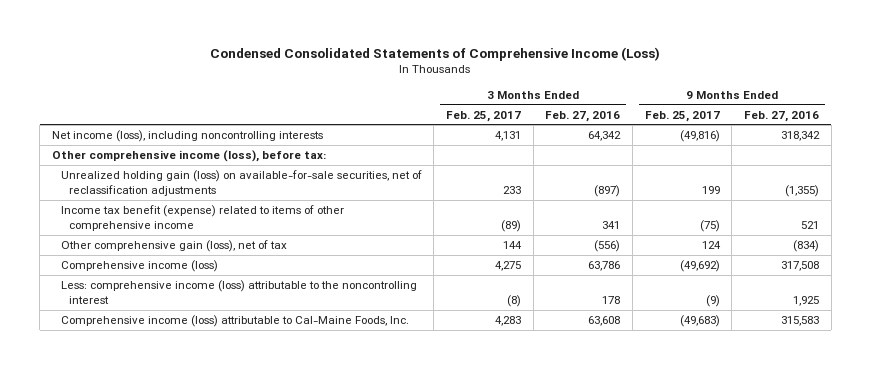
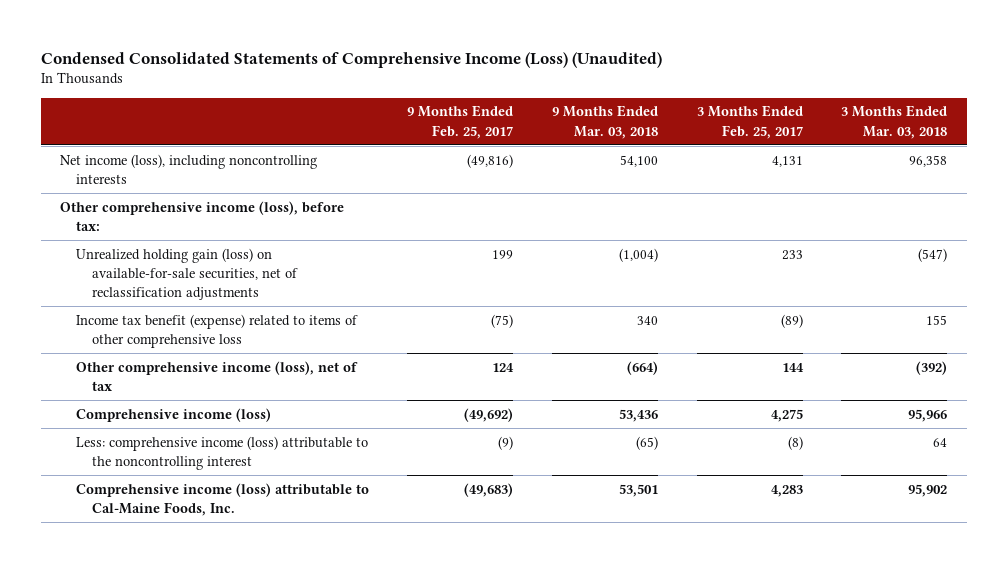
- Condensed Consolidated Statements of Comprehensive Income (Loss)
+ Condensed Consolidated Statements of Comprehensive Income (Loss) (Unaudited)
- | 3 Months Ended Feb. 25, 2017 | 3 Months Ended Feb. 27, 2016 | 9 Months Ended Feb. 25, 2017 | 9 Months Ended Feb. 27, 2016
+ | 9 Months Ended Feb. 25, 2017 | 9 Months Ended Mar. 03, 2018 | 3 Months Ended Feb. 25, 2017 | 3 Months Ended Mar. 03, 2018
- Income tax benefit (expense) related to items of other comprehensive income | (89) | 341 | (75) | 521
- Other comprehensive gain (loss), net of tax | 144 | (556) | 124 | (834)
+ Income tax benefit (expense) related to items of other comprehensive loss | (75) | 340 | (89) | 155
+ Other comprehensive income (loss), net of tax | 124 | (664) | 144 | (392)

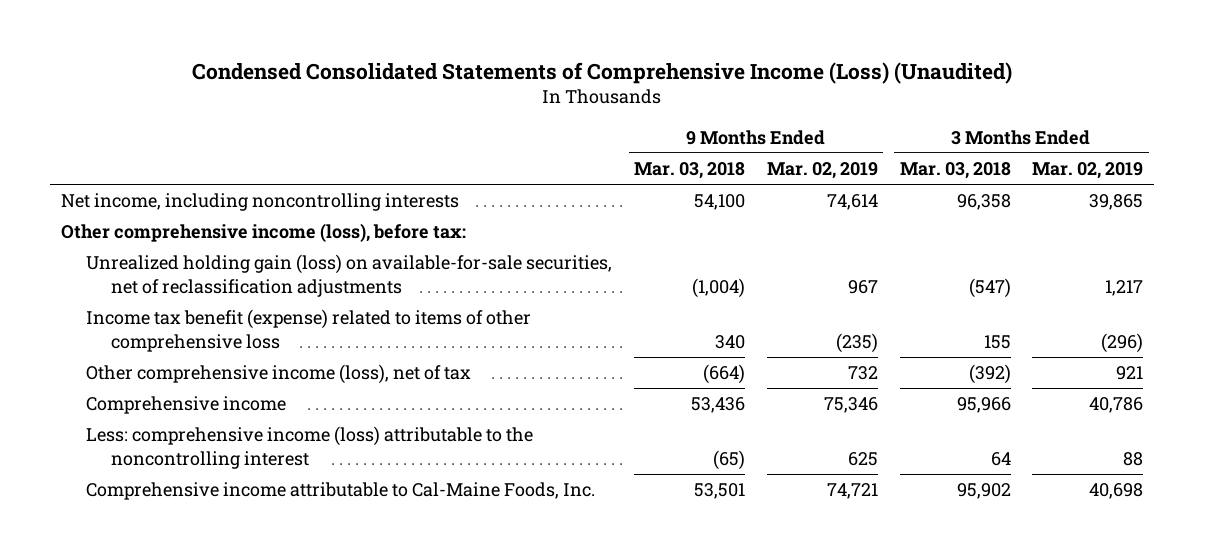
- | 9 Months Ended Feb. 25, 2017 | 9 Months Ended Mar. 03, 2018 | 3 Months Ended Feb. 25, 2017 | 3 Months Ended Mar. 03, 2018
+ | 9 Months Ended Mar. 03, 2018 | 9 Months Ended Mar. 02, 2019 | 3 Months Ended Mar. 03, 2018 | 3 Months Ended Mar. 02, 2019
- Net income (loss), including noncontrolling interests | (49,816) | 54,100 | 4,131 | 96,358
+ Net income, including noncontrolling interests | 54,100 | 74,614 | 96,358 | 39,865
- Comprehensive income (loss) | (49,692) | 53,436 | 4,275 | 95,966
+ Comprehensive income | 53,436 | 75,346 | 95,966 | 40,786
- Comprehensive income (loss) attributable to Cal-Maine Foods, Inc. | (49,683) | 53,501 | 4,283 | 95,902
+ Comprehensive income attributable to Cal-Maine Foods, Inc. | 53,501 | 74,721 | 95,902 | 40,698

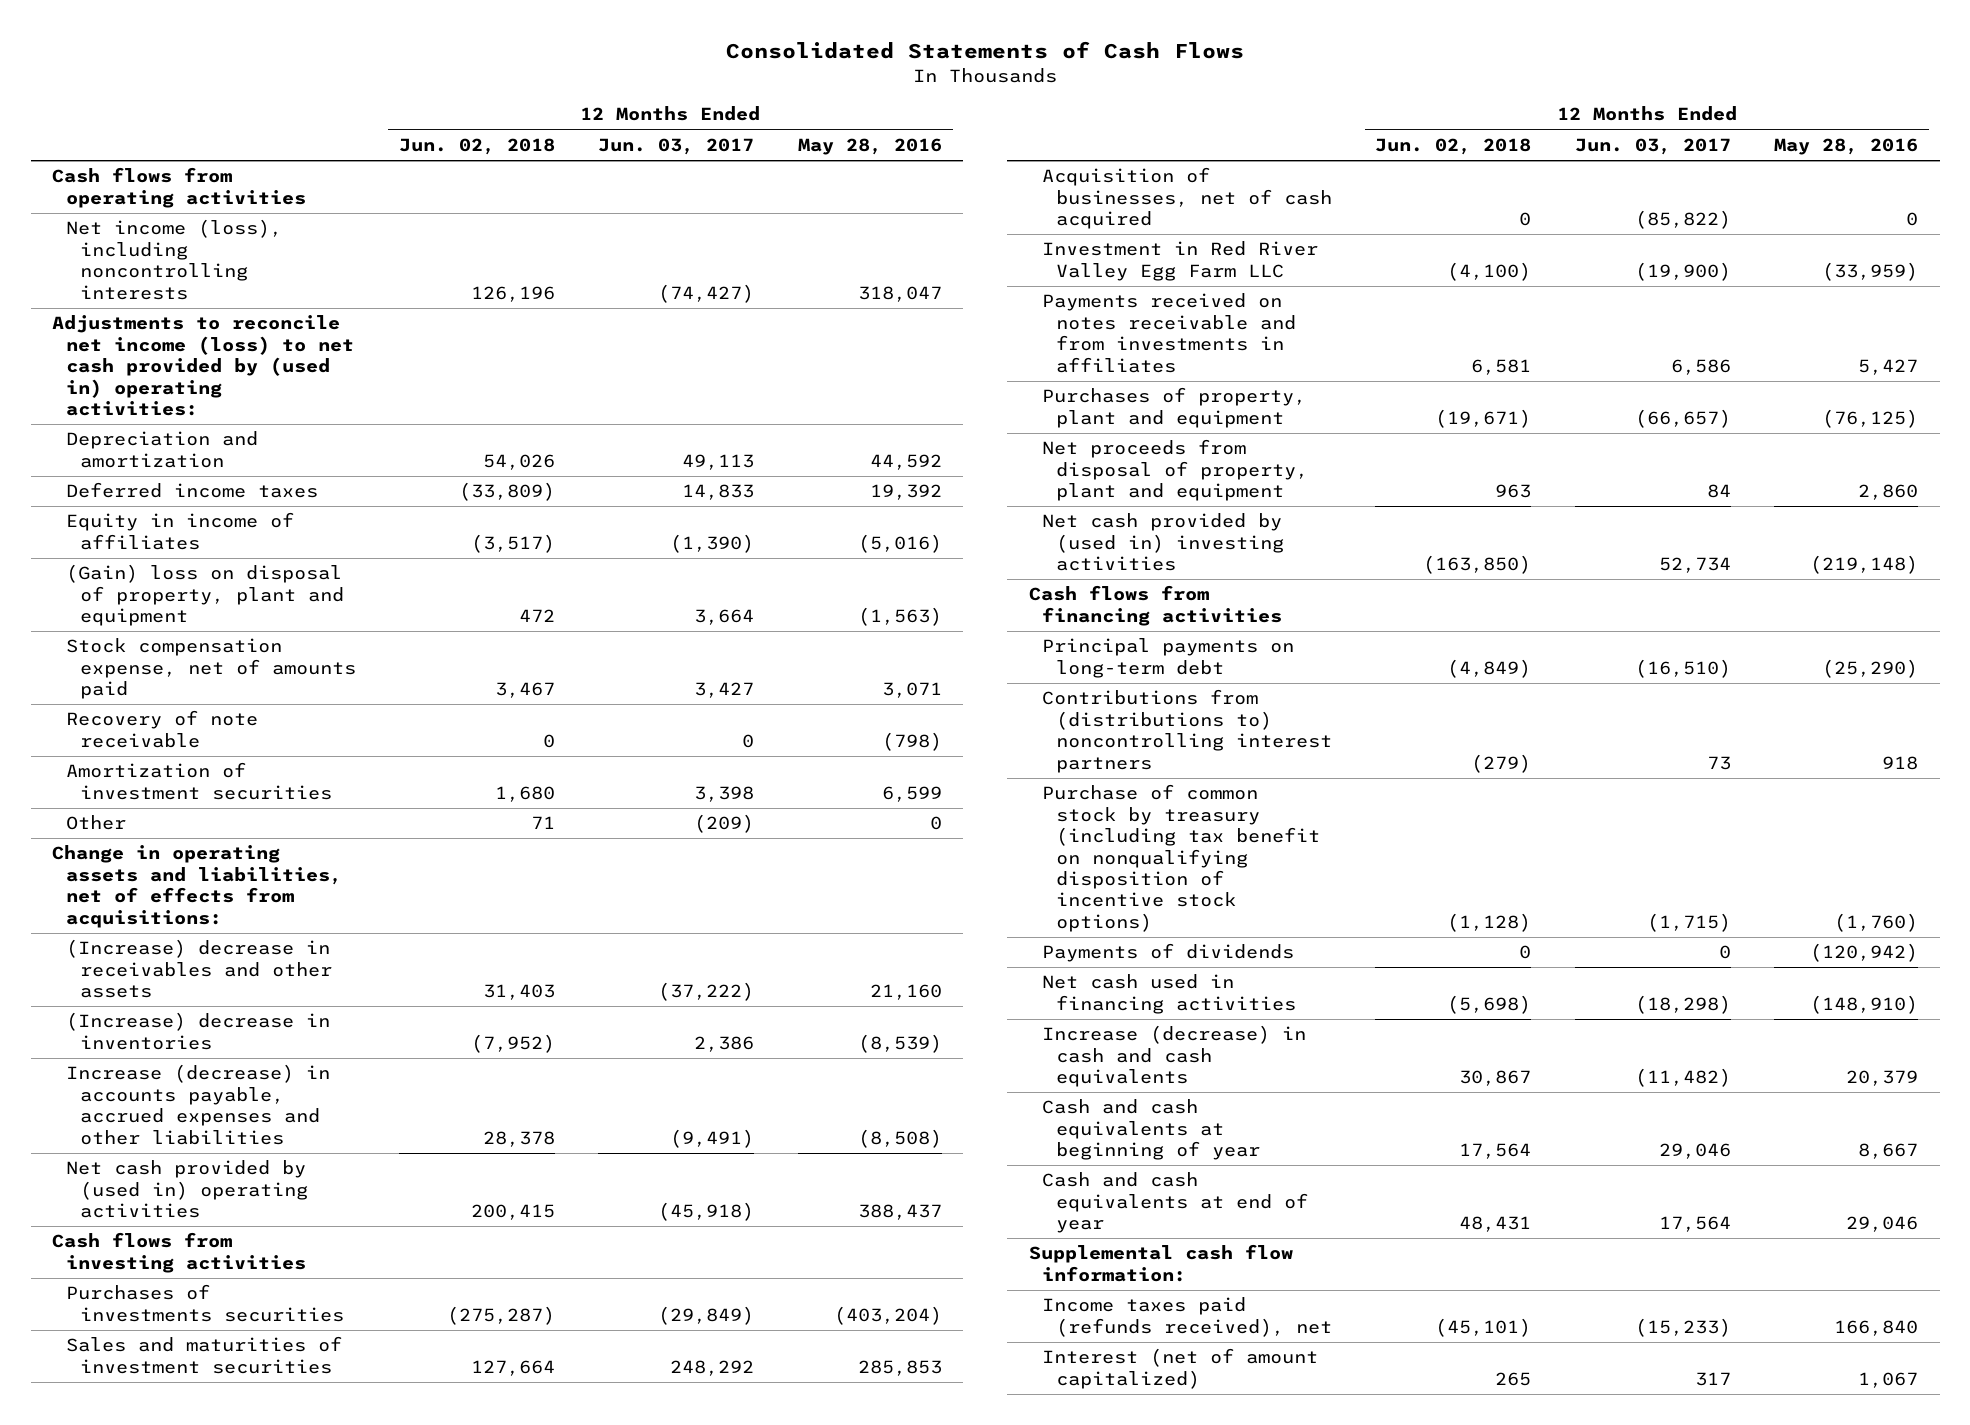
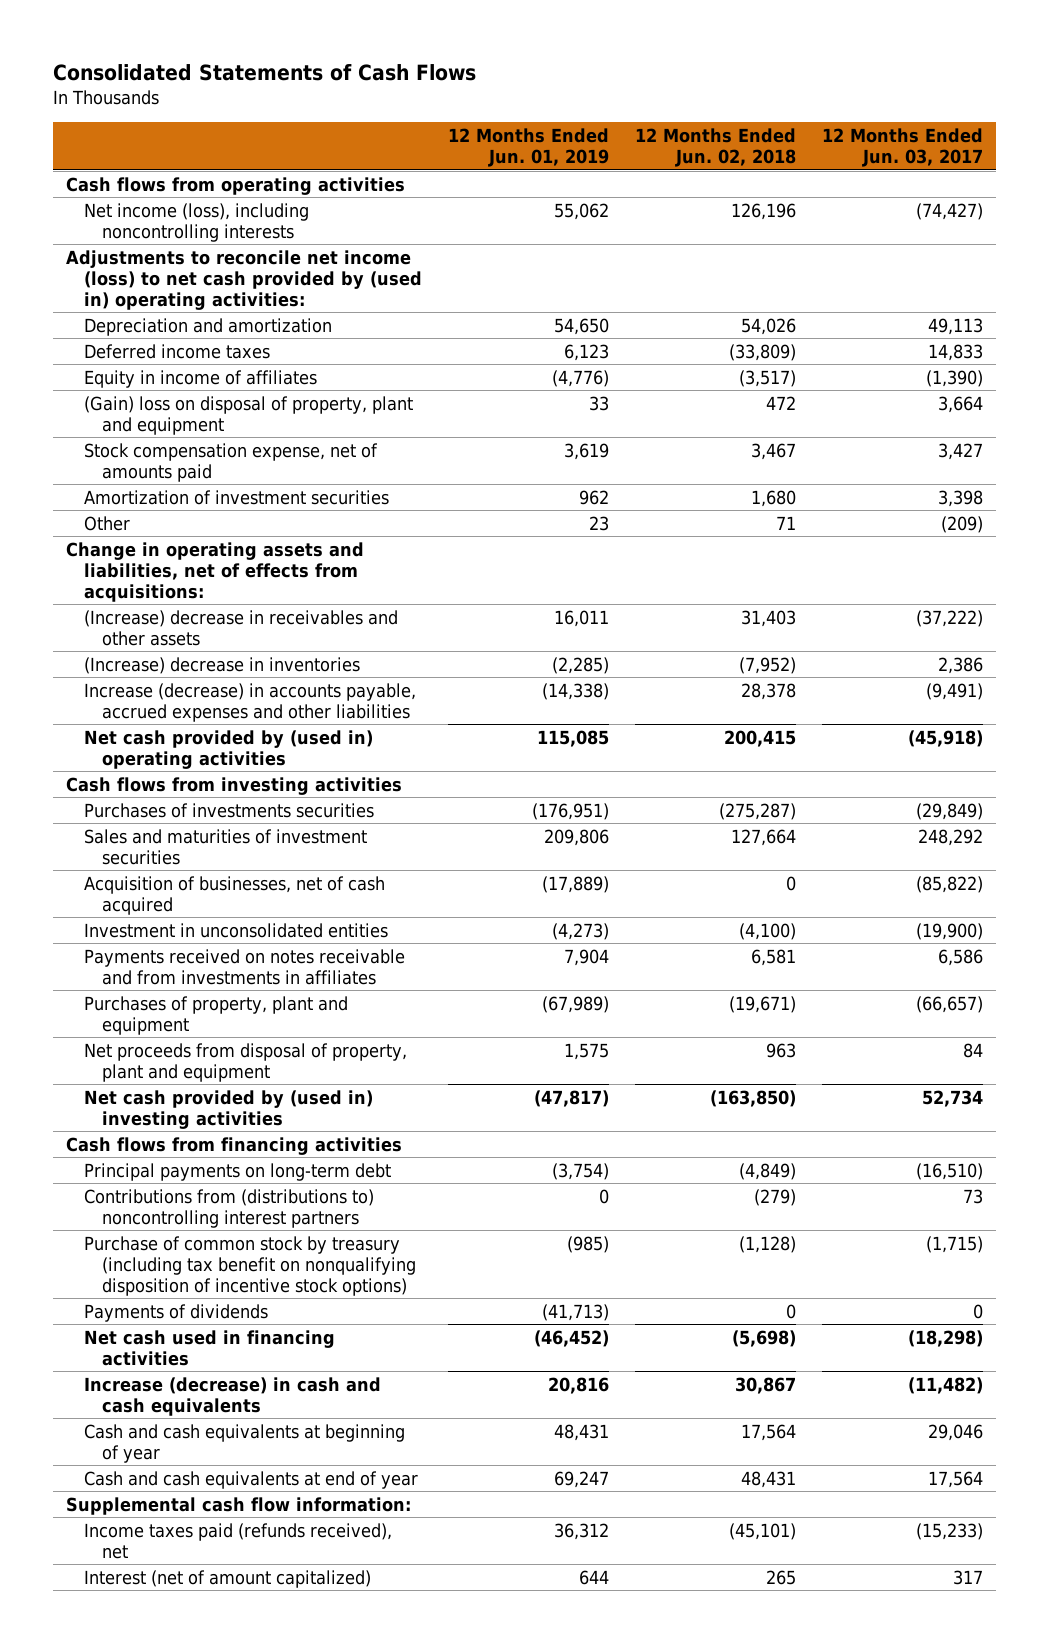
- | 12 Months Ended Jun. 02, 2018 | 12 Months Ended Jun. 03, 2017 | 12 Months Ended May 28, 2016
+ | 12 Months Ended Jun. 01, 2019 | 12 Months Ended Jun. 02, 2018 | 12 Months Ended Jun. 03, 2017
- Recovery of note receivable | 0 | 0 | (798)
- Investment in Red River Valley Egg Farm LLC | (4,100) | (19,900) | (33,959)
+ Investment in unconsolidated entities | (4,273) | (4,100) | (19,900)

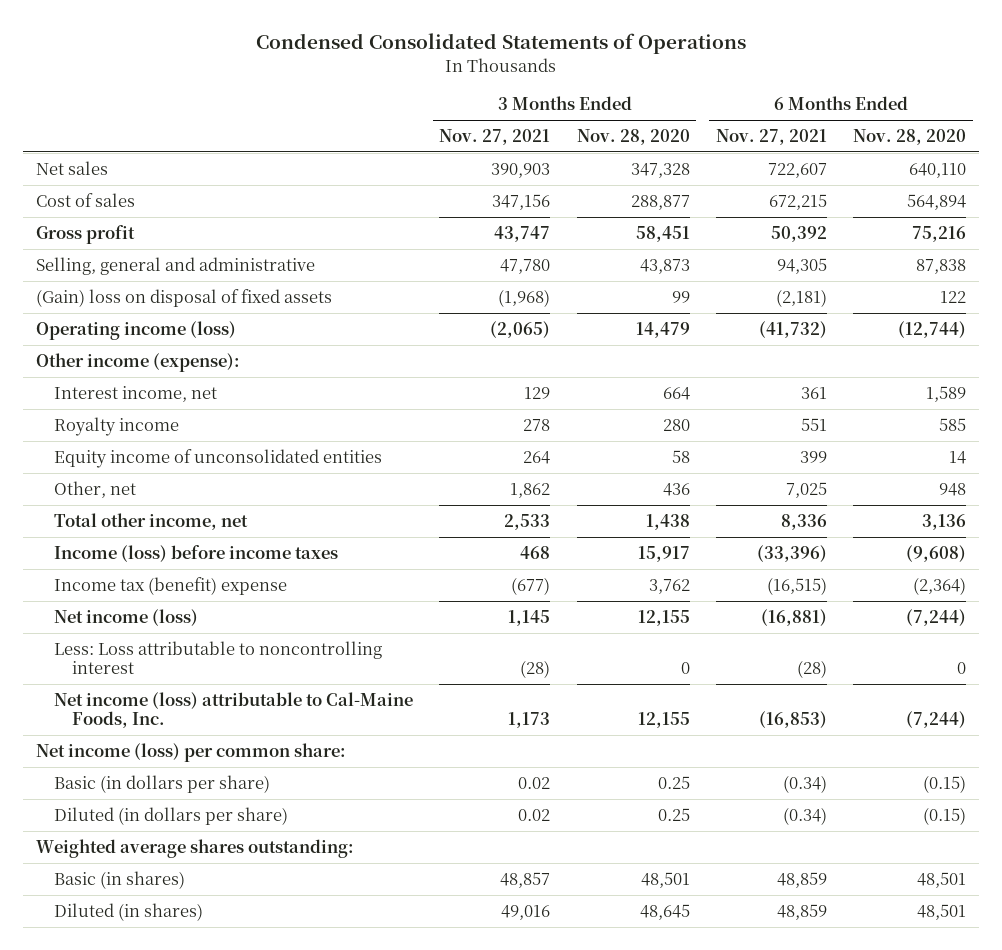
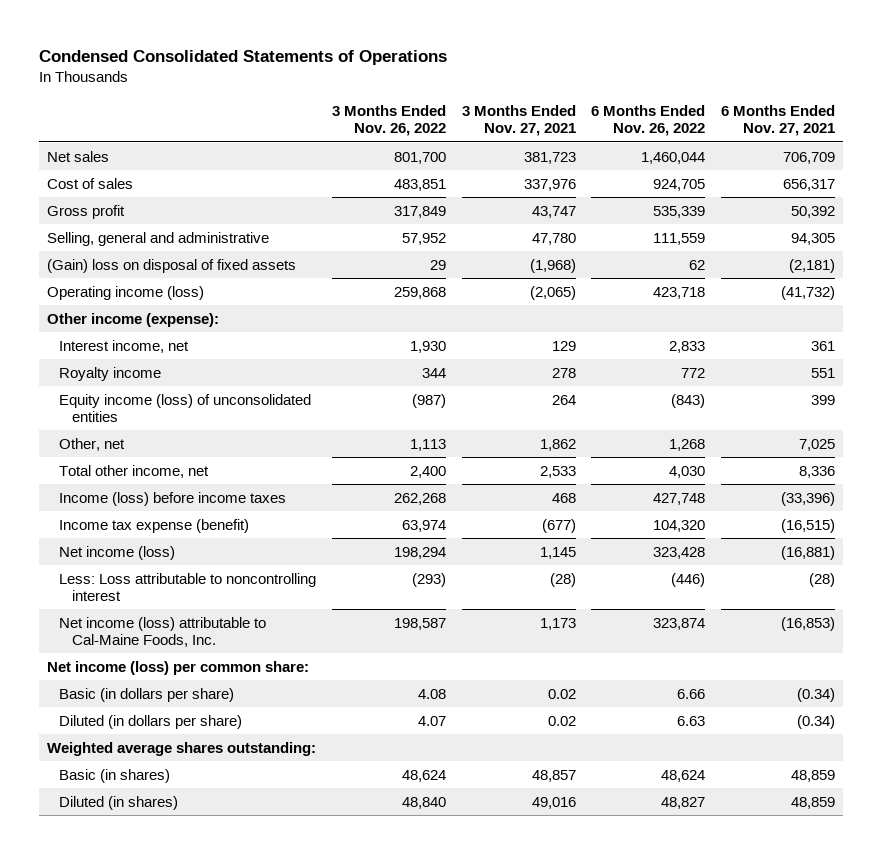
- | 3 Months Ended Nov. 27, 2021 | 3 Months Ended Nov. 28, 2020 | 6 Months Ended Nov. 27, 2021 | 6 Months Ended Nov. 28, 2020
+ | 3 Months Ended Nov. 26, 2022 | 3 Months Ended Nov. 27, 2021 | 6 Months Ended Nov. 26, 2022 | 6 Months Ended Nov. 27, 2021
- Net sales | 390,903 | 347,328 | 722,607 | 640,110
- Cost of sales | 347,156 | 288,877 | 672,215 | 564,894
+ Net sales | 801,700 | 381,723 | 1,460,044 | 706,709
+ Cost of sales | 483,851 | 337,976 | 924,705 | 656,317
- Equity income of unconsolidated entities | 264 | 58 | 399 | 14
+ Equity income (loss) of unconsolidated entities | (987) | 264 | (843) | 399
- Income tax (benefit) expense | (677) | 3,762 | (16,515) | (2,364)
+ Income tax expense (benefit) | 63,974 | (677) | 104,320 | (16,515)

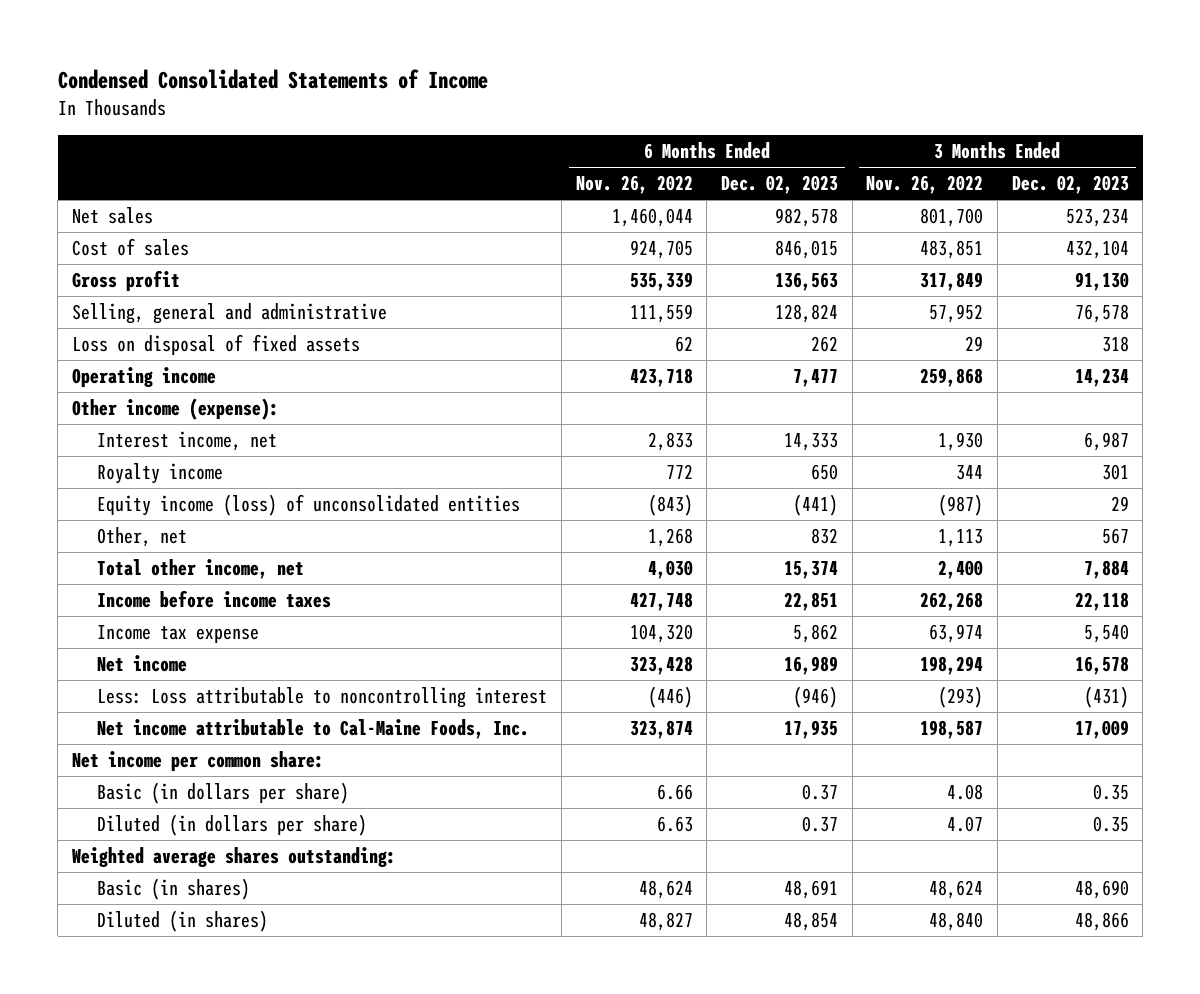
- Condensed Consolidated Statements of Operations
+ Condensed Consolidated Statements of Income
- | 3 Months Ended Nov. 26, 2022 | 3 Months Ended Nov. 27, 2021 | 6 Months Ended Nov. 26, 2022 | 6 Months Ended Nov. 27, 2021
+ | 6 Months Ended Nov. 26, 2022 | 6 Months Ended Dec. 02, 2023 | 3 Months Ended Nov. 26, 2022 | 3 Months Ended Dec. 02, 2023
- (Gain) loss on disposal of fixed assets | 29 | (1,968) | 62 | (2,181)
- Operating income (loss) | 259,868 | (2,065) | 423,718 | (41,732)
+ Loss on disposal of fixed assets | 62 | 262 | 29 | 318
+ Operating income | 423,718 | 7,477 | 259,868 | 14,234
- Income (loss) before income taxes | 262,268 | 468 | 427,748 | (33,396)
- Income tax expense (benefit) | 63,974 | (677) | 104,320 | (16,515)
- Net income (loss) | 198,294 | 1,145 | 323,428 | (16,881)
+ Income before income taxes | 427,748 | 22,851 | 262,268 | 22,118
+ Income tax expense | 104,320 | 5,862 | 63,974 | 5,540
+ Net income | 323,428 | 16,989 | 198,294 | 16,578
- Net income (loss) attributable to Cal-Maine Foods, Inc. | 198,587 | 1,173 | 323,874 | (16,853)
- Net income (loss) per common share:
+ Net income attributable to Cal-Maine Foods, Inc. | 323,874 | 17,935 | 198,587 | 17,009
+ Net income per common share:

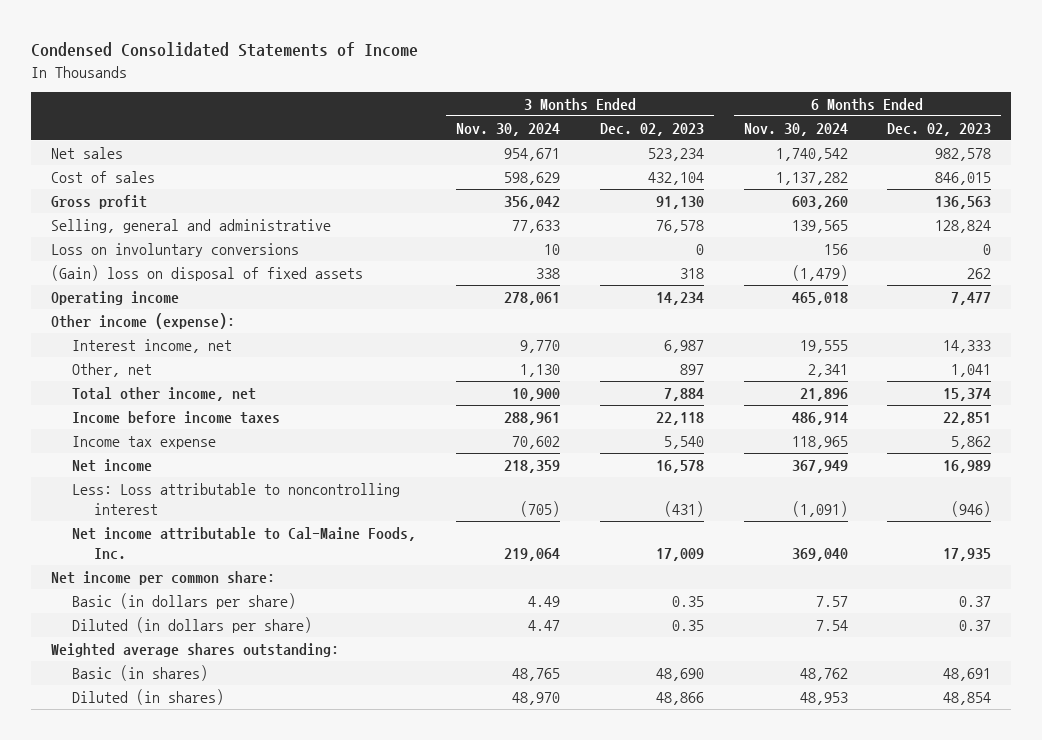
- | 6 Months Ended Nov. 26, 2022 | 6 Months Ended Dec. 02, 2023 | 3 Months Ended Nov. 26, 2022 | 3 Months Ended Dec. 02, 2023
+ | 3 Months Ended Nov. 30, 2024 | 3 Months Ended Dec. 02, 2023 | 6 Months Ended Nov. 30, 2024 | 6 Months Ended Dec. 02, 2023
- Loss on disposal of fixed assets | 62 | 262 | 29 | 318
+ Loss on involuntary conversions | 10 | 0 | 156 | 0
+ (Gain) loss on disposal of fixed assets | 338 | 318 | (1,479) | 262
- Royalty income | 772 | 650 | 344 | 301
- Equity income (loss) of unconsolidated entities | (843) | (441) | (987) | 29
- Other, net | 1,268 | 832 | 1,113 | 567
+ Other, net | 1,130 | 897 | 2,341 | 1,041

